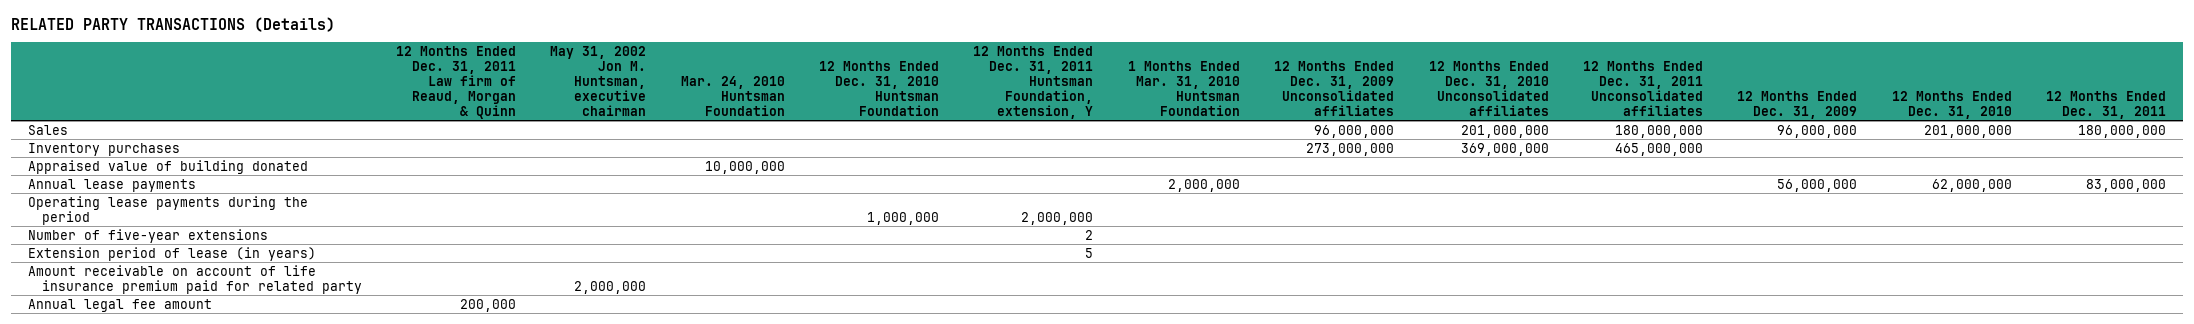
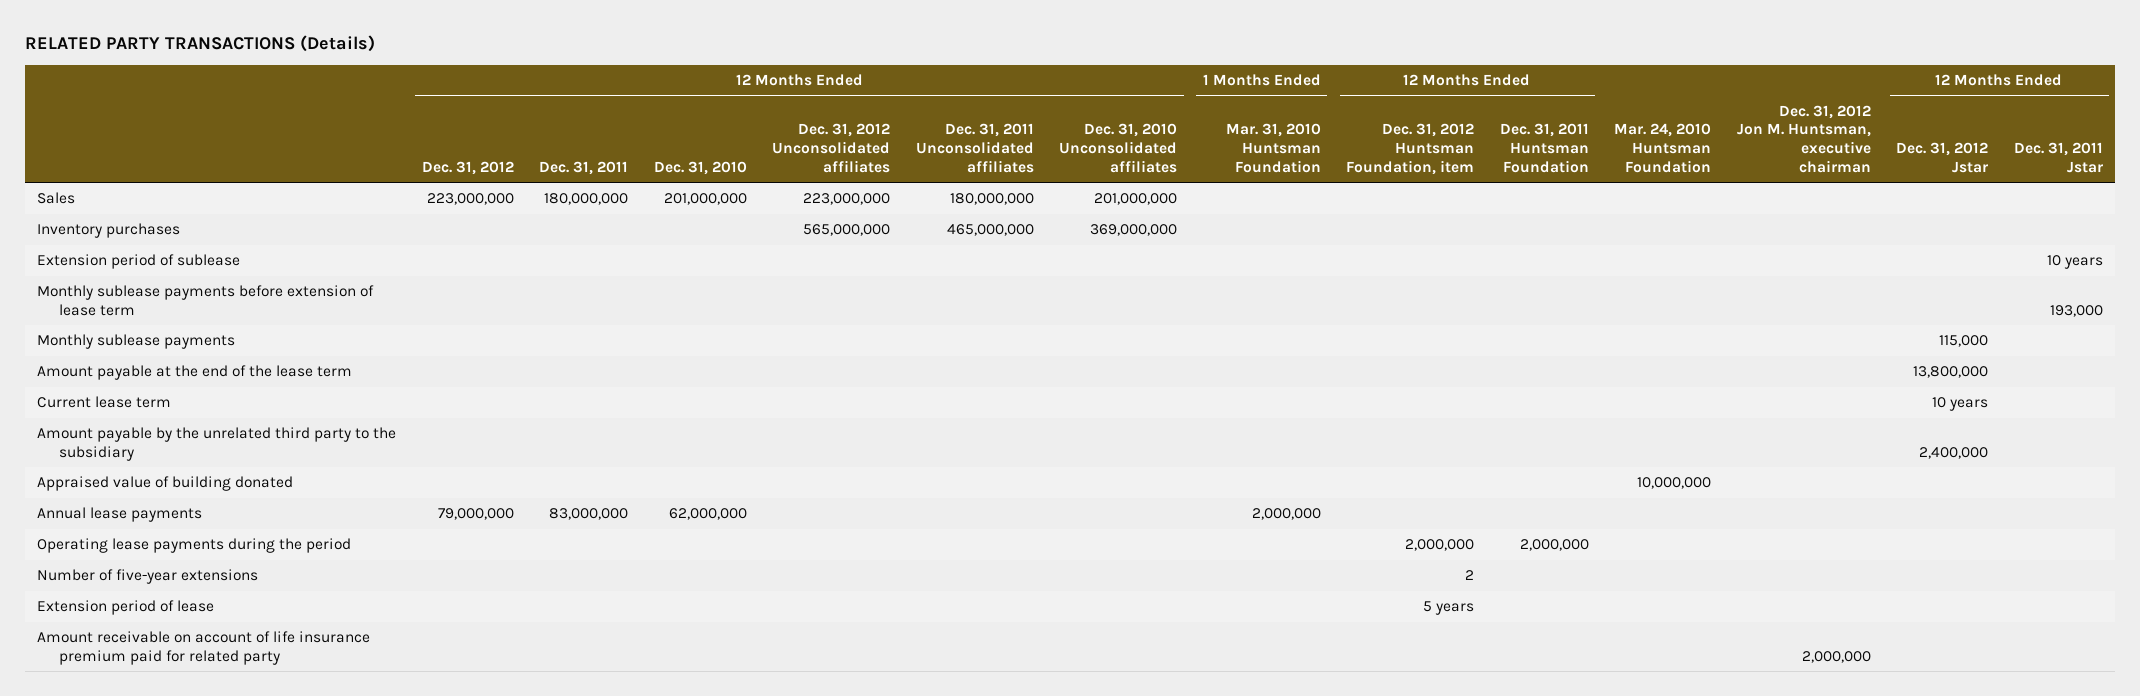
- | 12 Months Ended Dec. 31, 2011 Law firm of Reaud, Morgan & Quinn | May 31, 2002 Jon M. Huntsman, executive chairman | Mar. 24, 2010 Huntsman Foundation | 12 Months Ended Dec. 31, 2010 Huntsman Foundation | 12 Months Ended Dec. 31, 2011 Huntsman Foundation, extension, Y | 1 Months Ended Mar. 31, 2010 Huntsman Foundation | 12 Months Ended Dec. 31, 2009 Unconsolidated affiliates | 12 Months Ended Dec. 31, 2010 Unconsolidated affiliates | 12 Months Ended Dec. 31, 2011 Unconsolidated affiliates | 12 Months Ended Dec. 31, 2009 | 12 Months Ended Dec. 31, 2010 | 12 Months Ended Dec. 31, 2011
+ | 12 Months Ended Dec. 31, 2012 | 12 Months Ended Dec. 31, 2011 | 12 Months Ended Dec. 31, 2010 | 12 Months Ended Dec. 31, 2012 Unconsolidated affiliates | 12 Months Ended Dec. 31, 2011 Unconsolidated affiliates | 12 Months Ended Dec. 31, 2010 Unconsolidated affiliates | 1 Months Ended Mar. 31, 2010 Huntsman Foundation | 12 Months Ended Dec. 31, 2012 Huntsman Foundation, item | 12 Months Ended Dec. 31, 2011 Huntsman Foundation | Mar. 24, 2010 Huntsman Foundation | Dec. 31, 2012 Jon M. Huntsman, executive chairman | 12 Months Ended Dec. 31, 2012 Jstar | 12 Months Ended Dec. 31, 2011 Jstar
+ Extension period of sublease | | | | | | | | | | | | | 10 years
+ Monthly sublease payments before extension of lease term | | | | | | | | | | | | | 193,000
+ Monthly sublease payments | | | | | | | | | | | | 115,000 |
+ Amount payable at the end of the lease term | | | | | | | | | | | | 13,800,000 |
+ Current lease term | | | | | | | | | | | | 10 years |
+ Amount payable by the unrelated third party to the subsidiary | | | | | | | | | | | | 2,400,000 |
- Extension period of lease (in years) | | | | | 5 | | | | | | |
+ Extension period of lease | | | | | | | | 5 years | | | | |
- Annual legal fee amount | 200,000 | | | | | | | | | | |

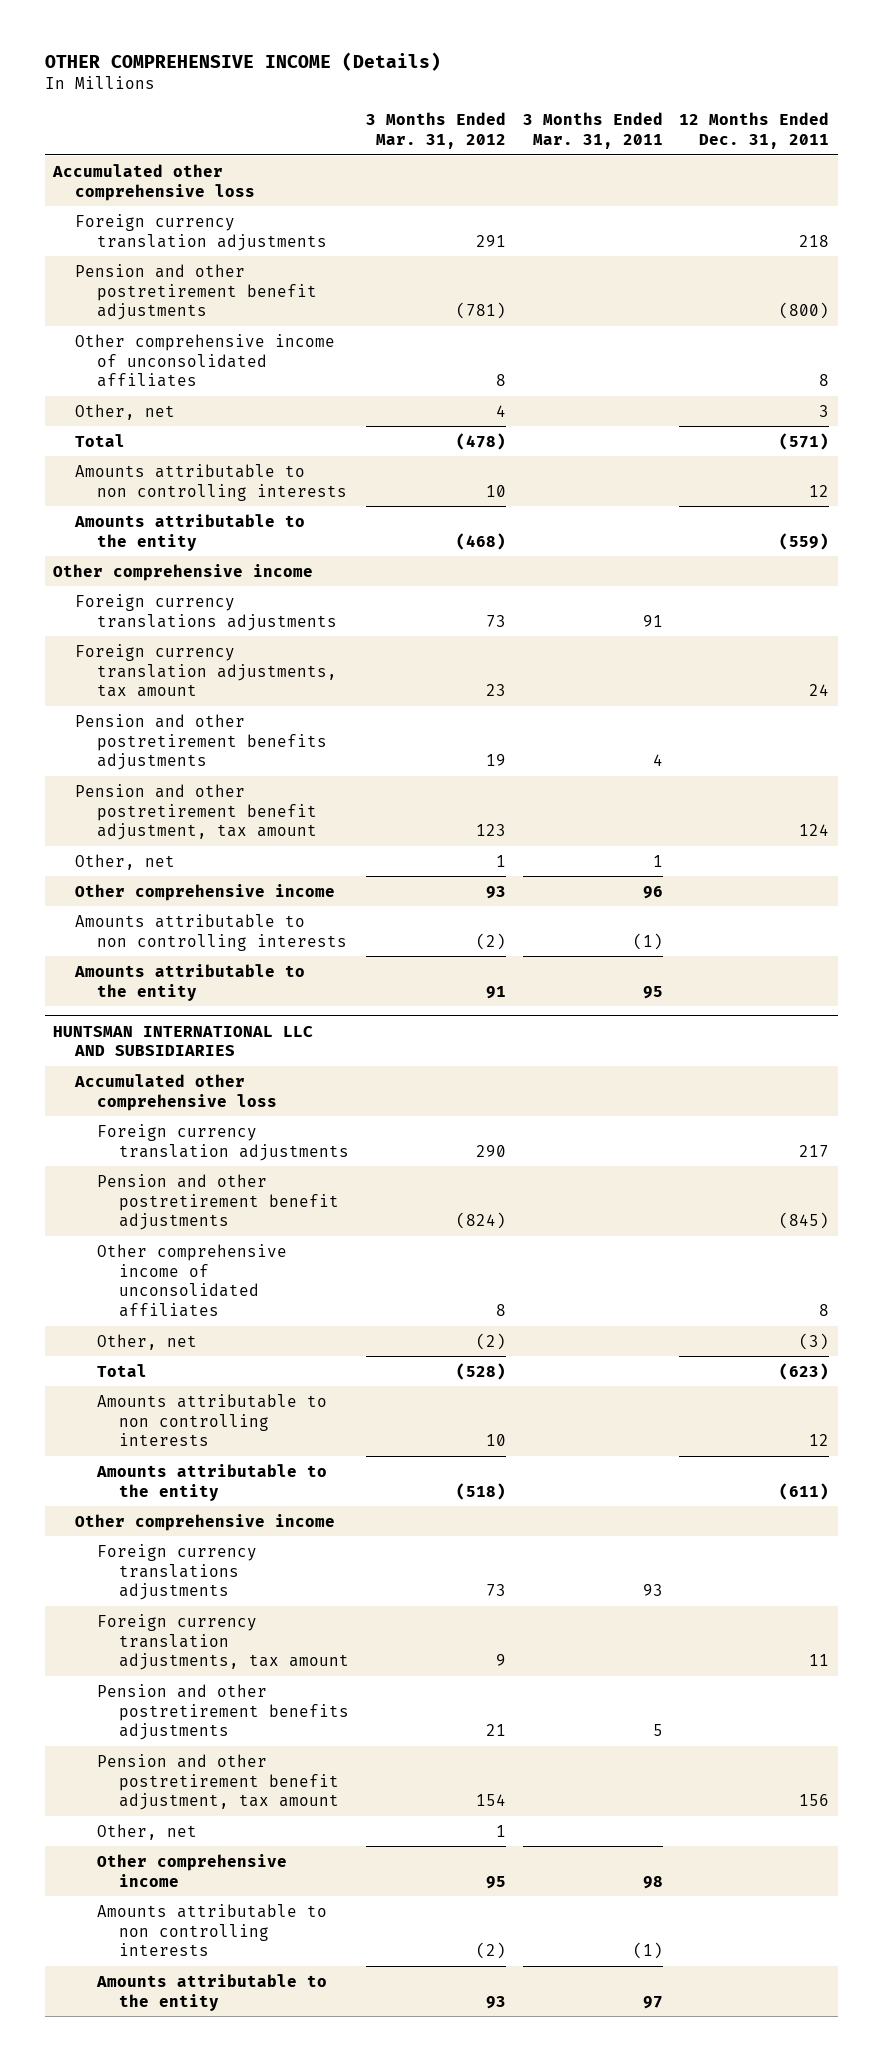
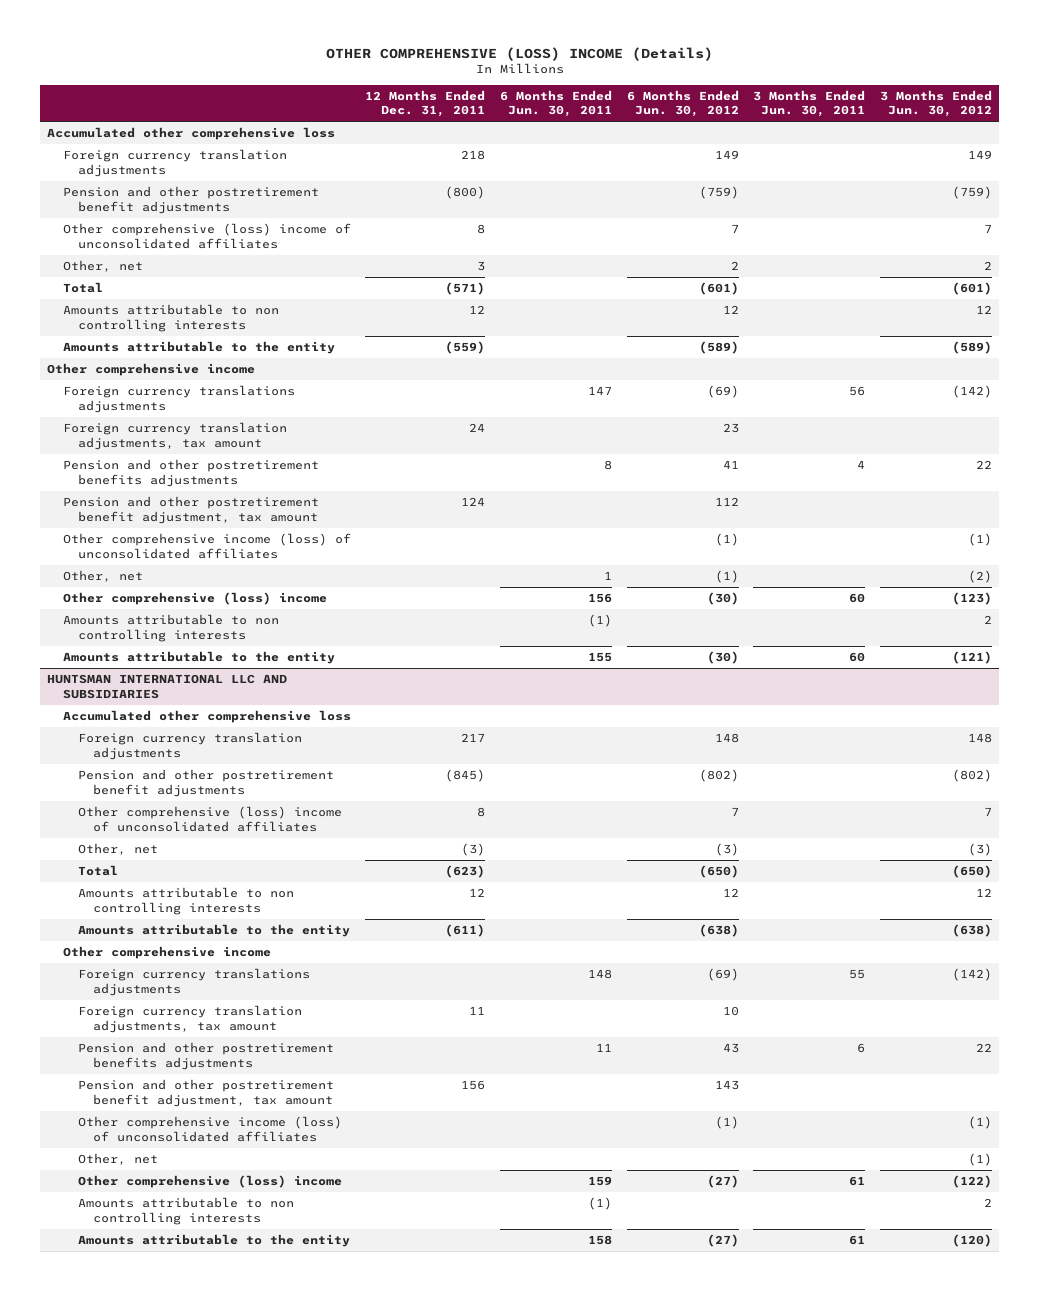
- OTHER COMPREHENSIVE INCOME (Details)
+ OTHER COMPREHENSIVE (LOSS) INCOME (Details)
- | 3 Months Ended Mar. 31, 2012 | 3 Months Ended Mar. 31, 2011 | 12 Months Ended Dec. 31, 2011
+ | 12 Months Ended Dec. 31, 2011 | 6 Months Ended Jun. 30, 2011 | 6 Months Ended Jun. 30, 2012 | 3 Months Ended Jun. 30, 2011 | 3 Months Ended Jun. 30, 2012
- Other comprehensive income of unconsolidated affiliates | 8 | | 8
+ Other comprehensive (loss) income of unconsolidated affiliates | 8 | | 7 | | 7
+ Other comprehensive income (loss) of unconsolidated affiliates | | | (1) | | (1)
- Other comprehensive income | 93 | 96 |
+ Other comprehensive (loss) income | | 156 | (30) | 60 | (123)
@ HUNTSMAN INTERNATIONAL LLC AND SUBSIDIARIES
- Other comprehensive income of unconsolidated affiliates | 8 | | 8
+ Other comprehensive (loss) income of unconsolidated affiliates | 8 | | 7 | | 7
+ Other comprehensive income (loss) of unconsolidated affiliates | | | (1) | | (1)
- Other comprehensive income | 95 | 98 |
+ Other comprehensive (loss) income | | 159 | (27) | 61 | (122)

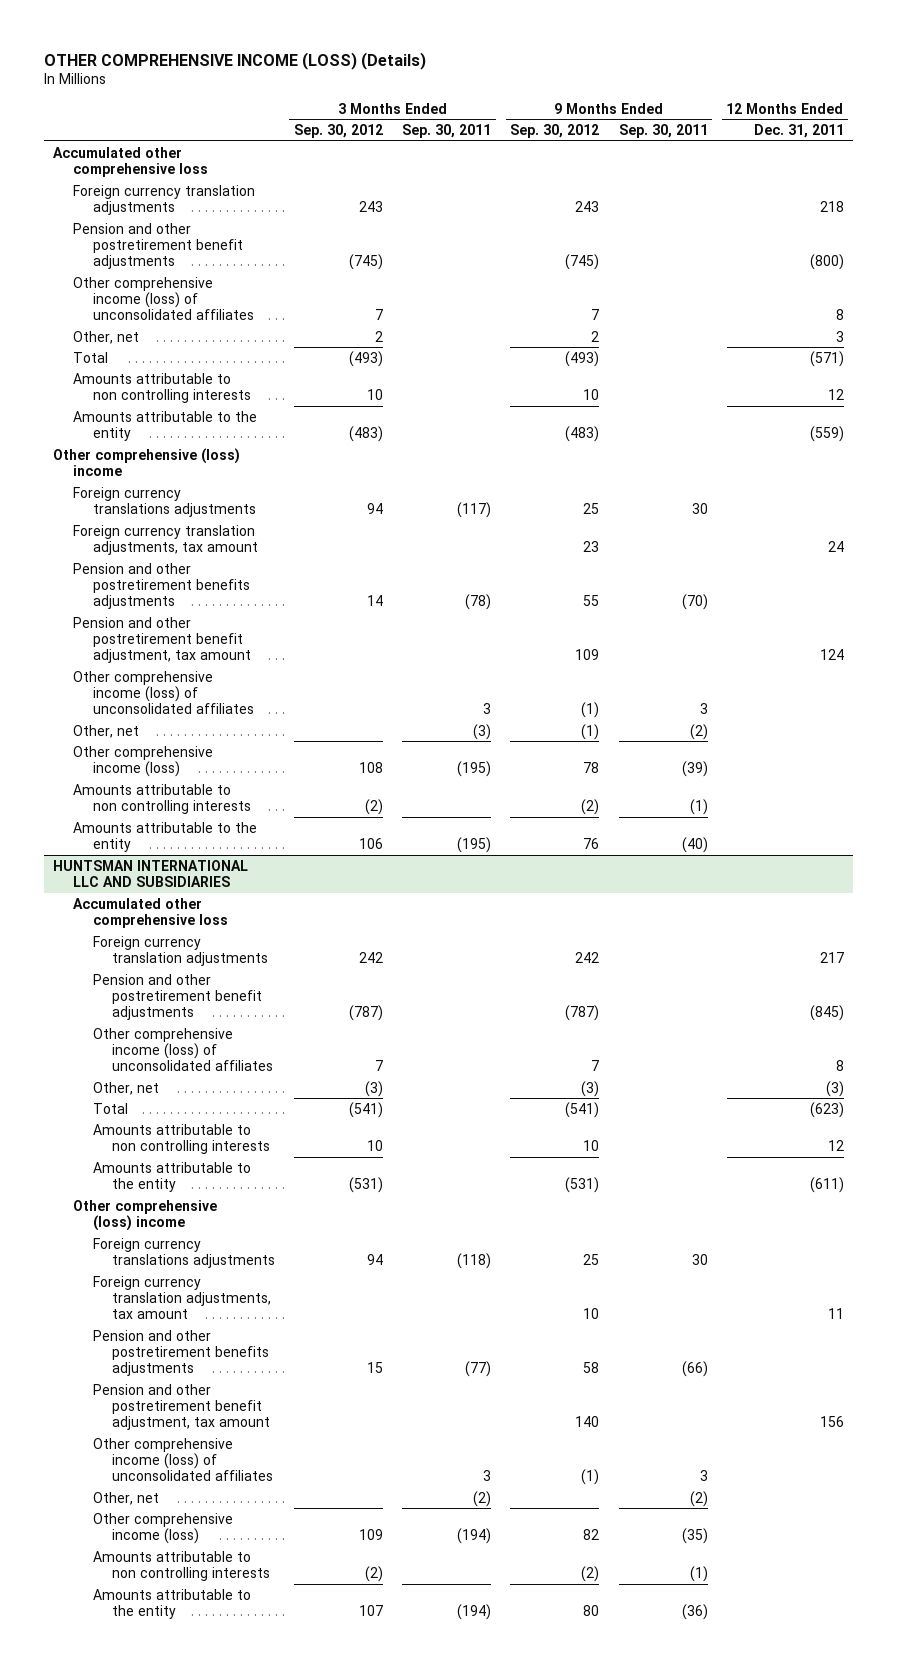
- OTHER COMPREHENSIVE (LOSS) INCOME (Details)
+ OTHER COMPREHENSIVE INCOME (LOSS) (Details)
- | 12 Months Ended Dec. 31, 2011 | 6 Months Ended Jun. 30, 2011 | 6 Months Ended Jun. 30, 2012 | 3 Months Ended Jun. 30, 2011 | 3 Months Ended Jun. 30, 2012
+ | 3 Months Ended Sep. 30, 2012 | 3 Months Ended Sep. 30, 2011 | 9 Months Ended Sep. 30, 2012 | 9 Months Ended Sep. 30, 2011 | 12 Months Ended Dec. 31, 2011
- Other comprehensive (loss) income of unconsolidated affiliates | 8 | | 7 | | 7
+ Other comprehensive income (loss) of unconsolidated affiliates | 7 | | 7 | | 8
- Other comprehensive income
moved up: Other comprehensive (loss) income
+ Other comprehensive income (loss) | 108 | (195) | 78 | (39) |
@ HUNTSMAN INTERNATIONAL LLC AND SUBSIDIARIES
- Other comprehensive (loss) income of unconsolidated affiliates | 8 | | 7 | | 7
+ Other comprehensive income (loss) of unconsolidated affiliates | 7 | | 7 | | 8
- Other comprehensive income
moved up: Other comprehensive (loss) income
+ Other comprehensive income (loss) | 109 | (194) | 82 | (35) |

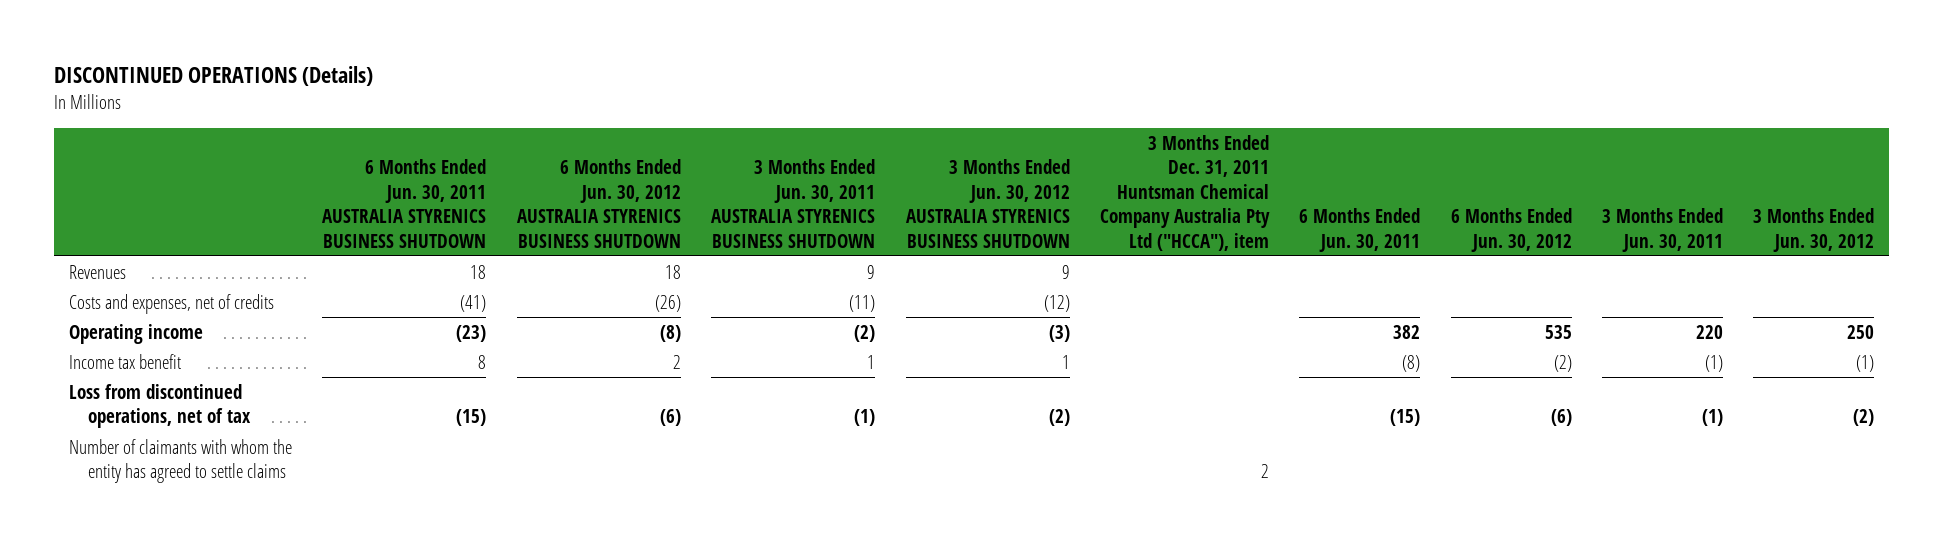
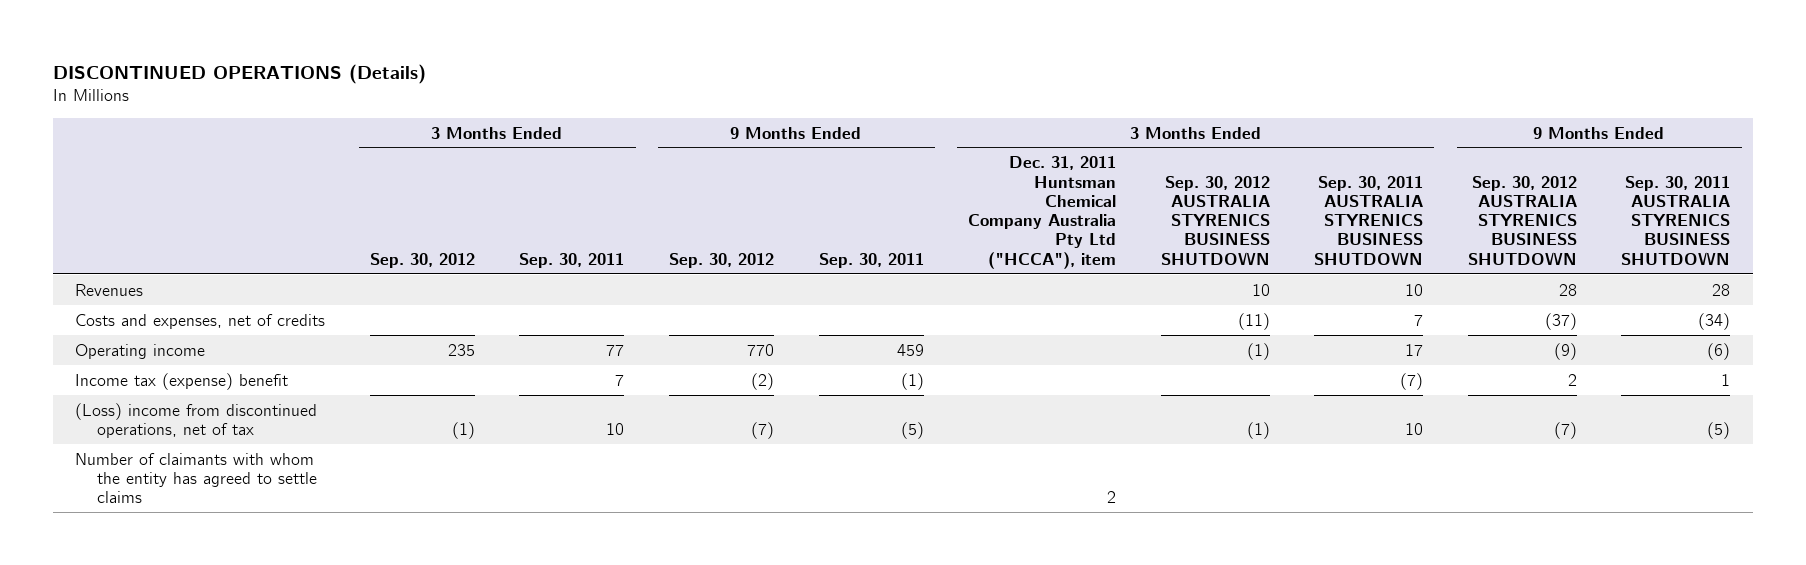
- | 6 Months Ended Jun. 30, 2011 AUSTRALIA STYRENICS BUSINESS SHUTDOWN | 6 Months Ended Jun. 30, 2012 AUSTRALIA STYRENICS BUSINESS SHUTDOWN | 3 Months Ended Jun. 30, 2011 AUSTRALIA STYRENICS BUSINESS SHUTDOWN | 3 Months Ended Jun. 30, 2012 AUSTRALIA STYRENICS BUSINESS SHUTDOWN | 3 Months Ended Dec. 31, 2011 Huntsman Chemical Company Australia Pty Ltd ("HCCA"), item | 6 Months Ended Jun. 30, 2011 | 6 Months Ended Jun. 30, 2012 | 3 Months Ended Jun. 30, 2011 | 3 Months Ended Jun. 30, 2012
+ | 3 Months Ended Sep. 30, 2012 | 3 Months Ended Sep. 30, 2011 | 9 Months Ended Sep. 30, 2012 | 9 Months Ended Sep. 30, 2011 | 3 Months Ended Dec. 31, 2011 Huntsman Chemical Company Australia Pty Ltd ("HCCA"), item | 3 Months Ended Sep. 30, 2012 AUSTRALIA STYRENICS BUSINESS SHUTDOWN | 3 Months Ended Sep. 30, 2011 AUSTRALIA STYRENICS BUSINESS SHUTDOWN | 9 Months Ended Sep. 30, 2012 AUSTRALIA STYRENICS BUSINESS SHUTDOWN | 9 Months Ended Sep. 30, 2011 AUSTRALIA STYRENICS BUSINESS SHUTDOWN
- Income tax benefit | 8 | 2 | 1 | 1 | | (8) | (2) | (1) | (1)
- Loss from discontinued operations, net of tax | (15) | (6) | (1) | (2) | | (15) | (6) | (1) | (2)
+ Income tax (expense) benefit | | 7 | (2) | (1) | | | (7) | 2 | 1
+ (Loss) income from discontinued operations, net of tax | (1) | 10 | (7) | (5) | | (1) | 10 | (7) | (5)

